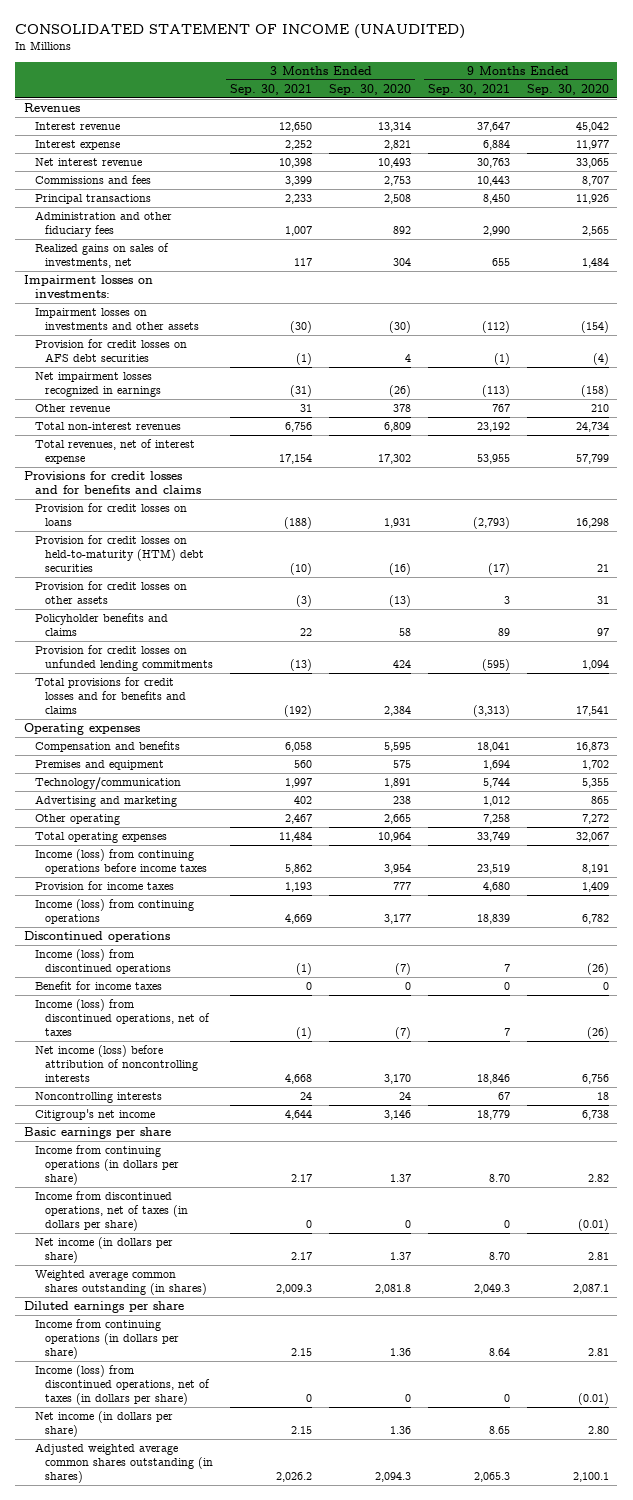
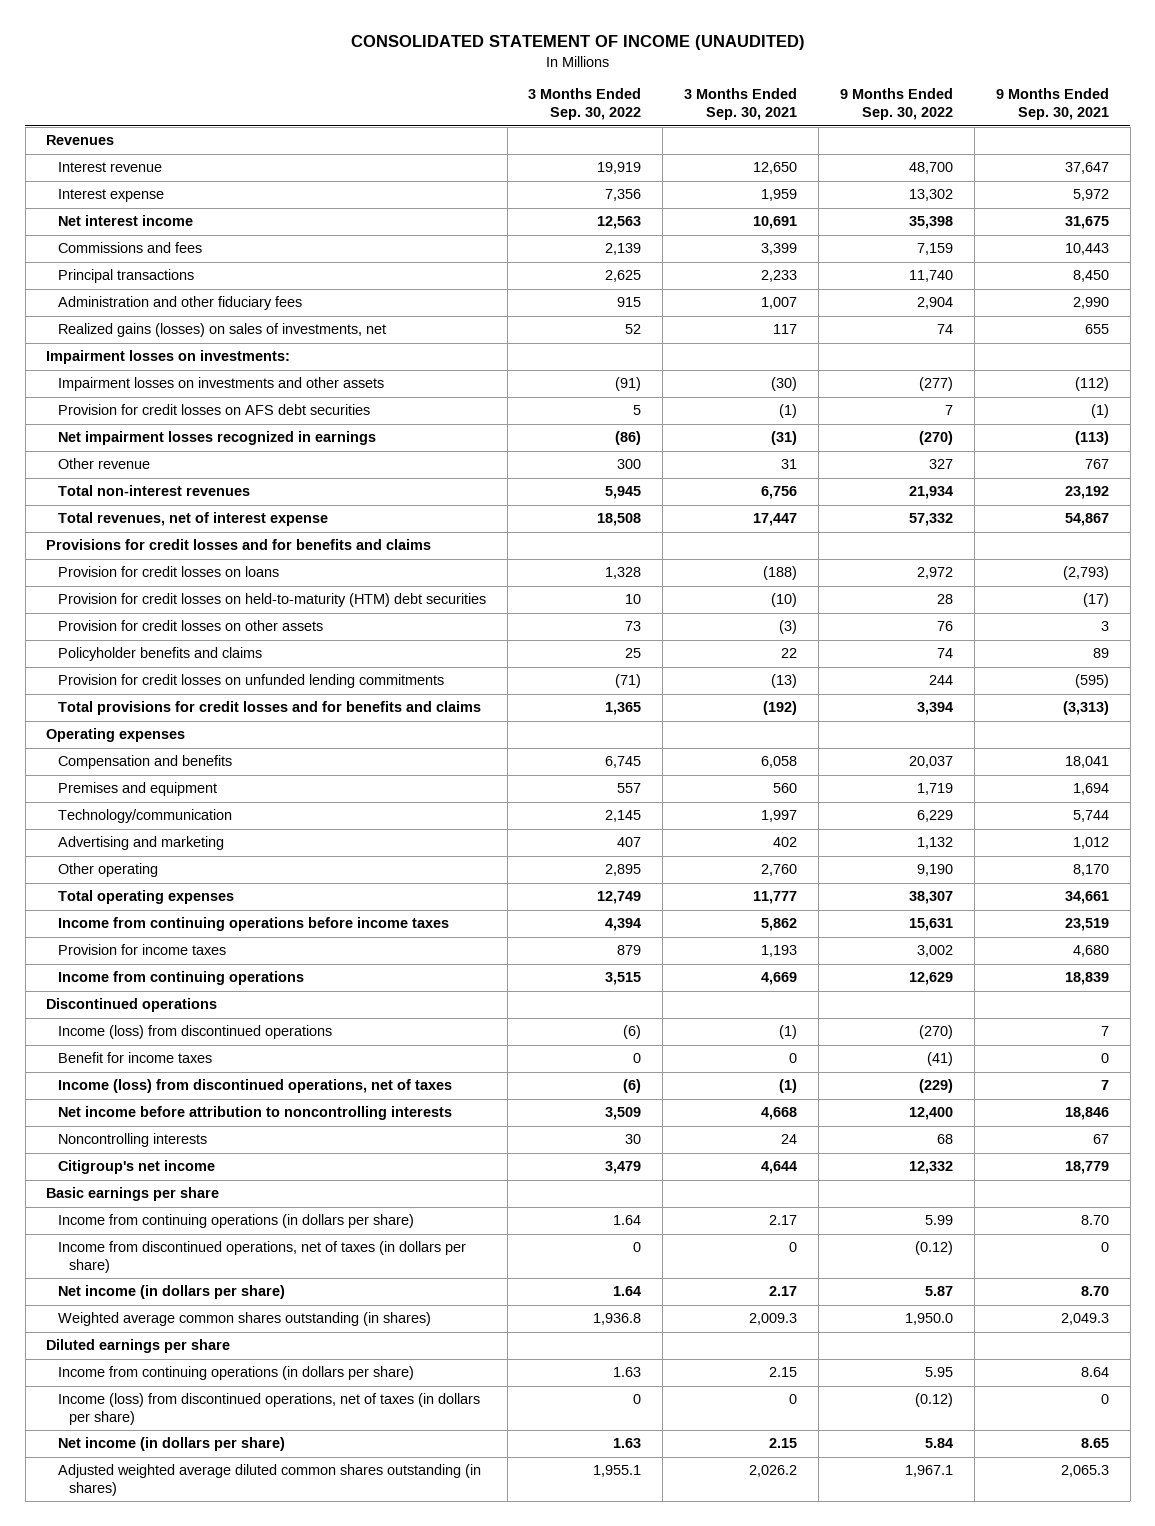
- | 3 Months Ended Sep. 30, 2021 | 3 Months Ended Sep. 30, 2020 | 9 Months Ended Sep. 30, 2021 | 9 Months Ended Sep. 30, 2020
+ | 3 Months Ended Sep. 30, 2022 | 3 Months Ended Sep. 30, 2021 | 9 Months Ended Sep. 30, 2022 | 9 Months Ended Sep. 30, 2021
- Interest expense | 2,252 | 2,821 | 6,884 | 11,977
- Net interest revenue | 10,398 | 10,493 | 30,763 | 33,065
+ Interest expense | 7,356 | 1,959 | 13,302 | 5,972
+ Net interest income | 12,563 | 10,691 | 35,398 | 31,675
- Realized gains on sales of investments, net | 117 | 304 | 655 | 1,484
+ Realized gains (losses) on sales of investments, net | 52 | 117 | 74 | 655
- Total revenues, net of interest expense | 17,154 | 17,302 | 53,955 | 57,799
+ Total revenues, net of interest expense | 18,508 | 17,447 | 57,332 | 54,867
- Other operating | 2,467 | 2,665 | 7,258 | 7,272
- Total operating expenses | 11,484 | 10,964 | 33,749 | 32,067
- Income (loss) from continuing operations before income taxes | 5,862 | 3,954 | 23,519 | 8,191
+ Other operating | 2,895 | 2,760 | 9,190 | 8,170
+ Total operating expenses | 12,749 | 11,777 | 38,307 | 34,661
+ Income from continuing operations before income taxes | 4,394 | 5,862 | 15,631 | 23,519
- Income (loss) from continuing operations | 4,669 | 3,177 | 18,839 | 6,782
+ Income from continuing operations | 3,515 | 4,669 | 12,629 | 18,839
- Net income (loss) before attribution of noncontrolling interests | 4,668 | 3,170 | 18,846 | 6,756
+ Net income before attribution to noncontrolling interests | 3,509 | 4,668 | 12,400 | 18,846
- Adjusted weighted average common shares outstanding (in shares) | 2,026.2 | 2,094.3 | 2,065.3 | 2,100.1
+ Adjusted weighted average diluted common shares outstanding (in shares) | 1,955.1 | 2,026.2 | 1,967.1 | 2,065.3

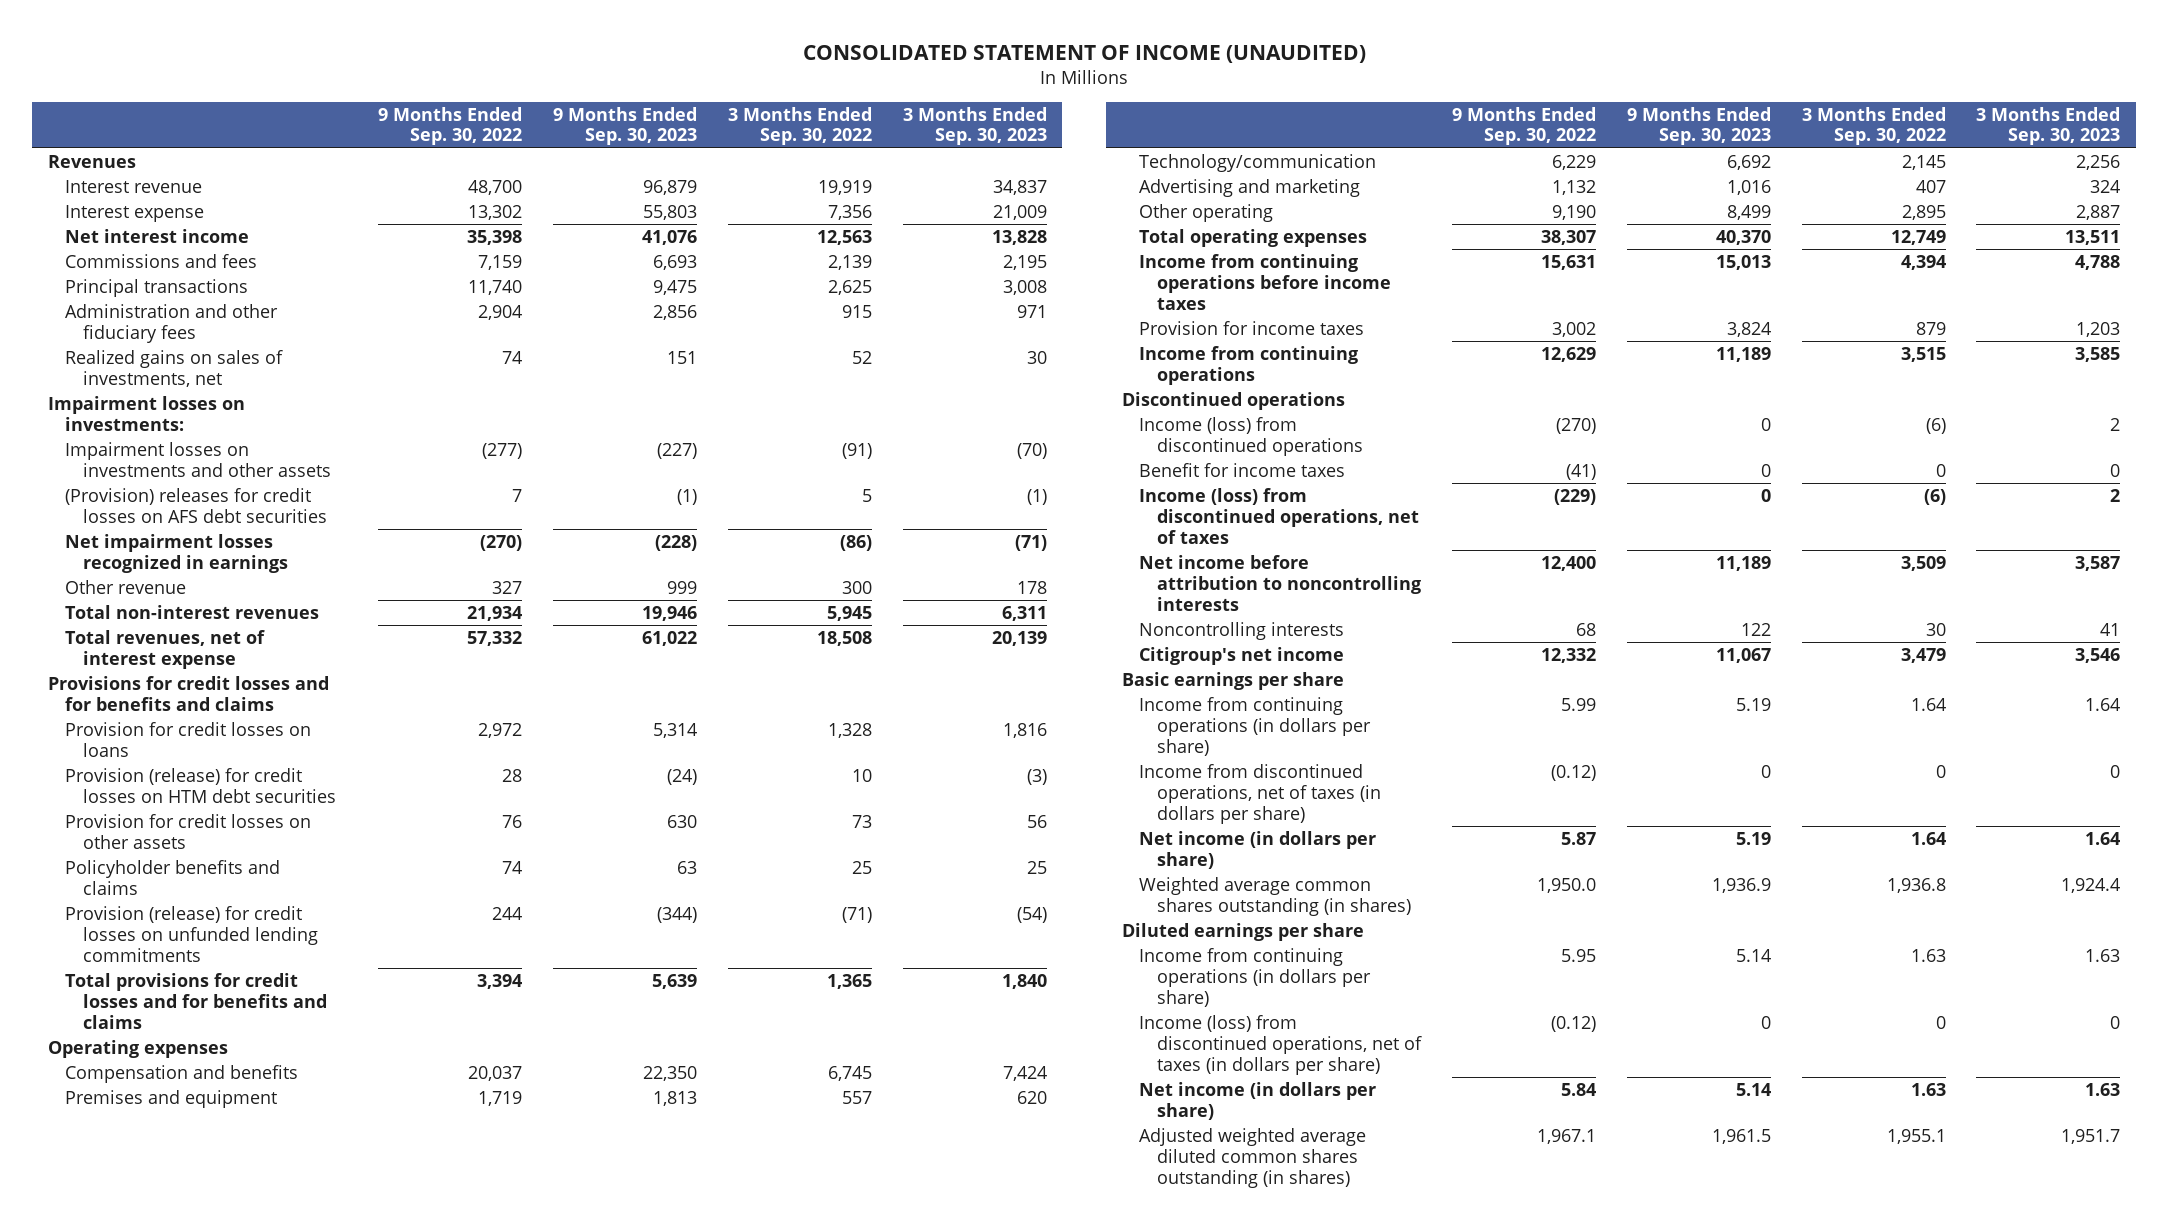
- | 3 Months Ended Sep. 30, 2022 | 3 Months Ended Sep. 30, 2021 | 9 Months Ended Sep. 30, 2022 | 9 Months Ended Sep. 30, 2021
+ | 9 Months Ended Sep. 30, 2022 | 9 Months Ended Sep. 30, 2023 | 3 Months Ended Sep. 30, 2022 | 3 Months Ended Sep. 30, 2023
- Realized gains (losses) on sales of investments, net | 52 | 117 | 74 | 655
+ Realized gains on sales of investments, net | 74 | 151 | 52 | 30
- Provision for credit losses on AFS debt securities | 5 | (1) | 7 | (1)
+ (Provision) releases for credit losses on AFS debt securities | 7 | (1) | 5 | (1)
- Provision for credit losses on held-to-maturity (HTM) debt securities | 10 | (10) | 28 | (17)
+ Provision (release) for credit losses on HTM debt securities | 28 | (24) | 10 | (3)
- Provision for credit losses on unfunded lending commitments | (71) | (13) | 244 | (595)
+ Provision (release) for credit losses on unfunded lending commitments | 244 | (344) | (71) | (54)

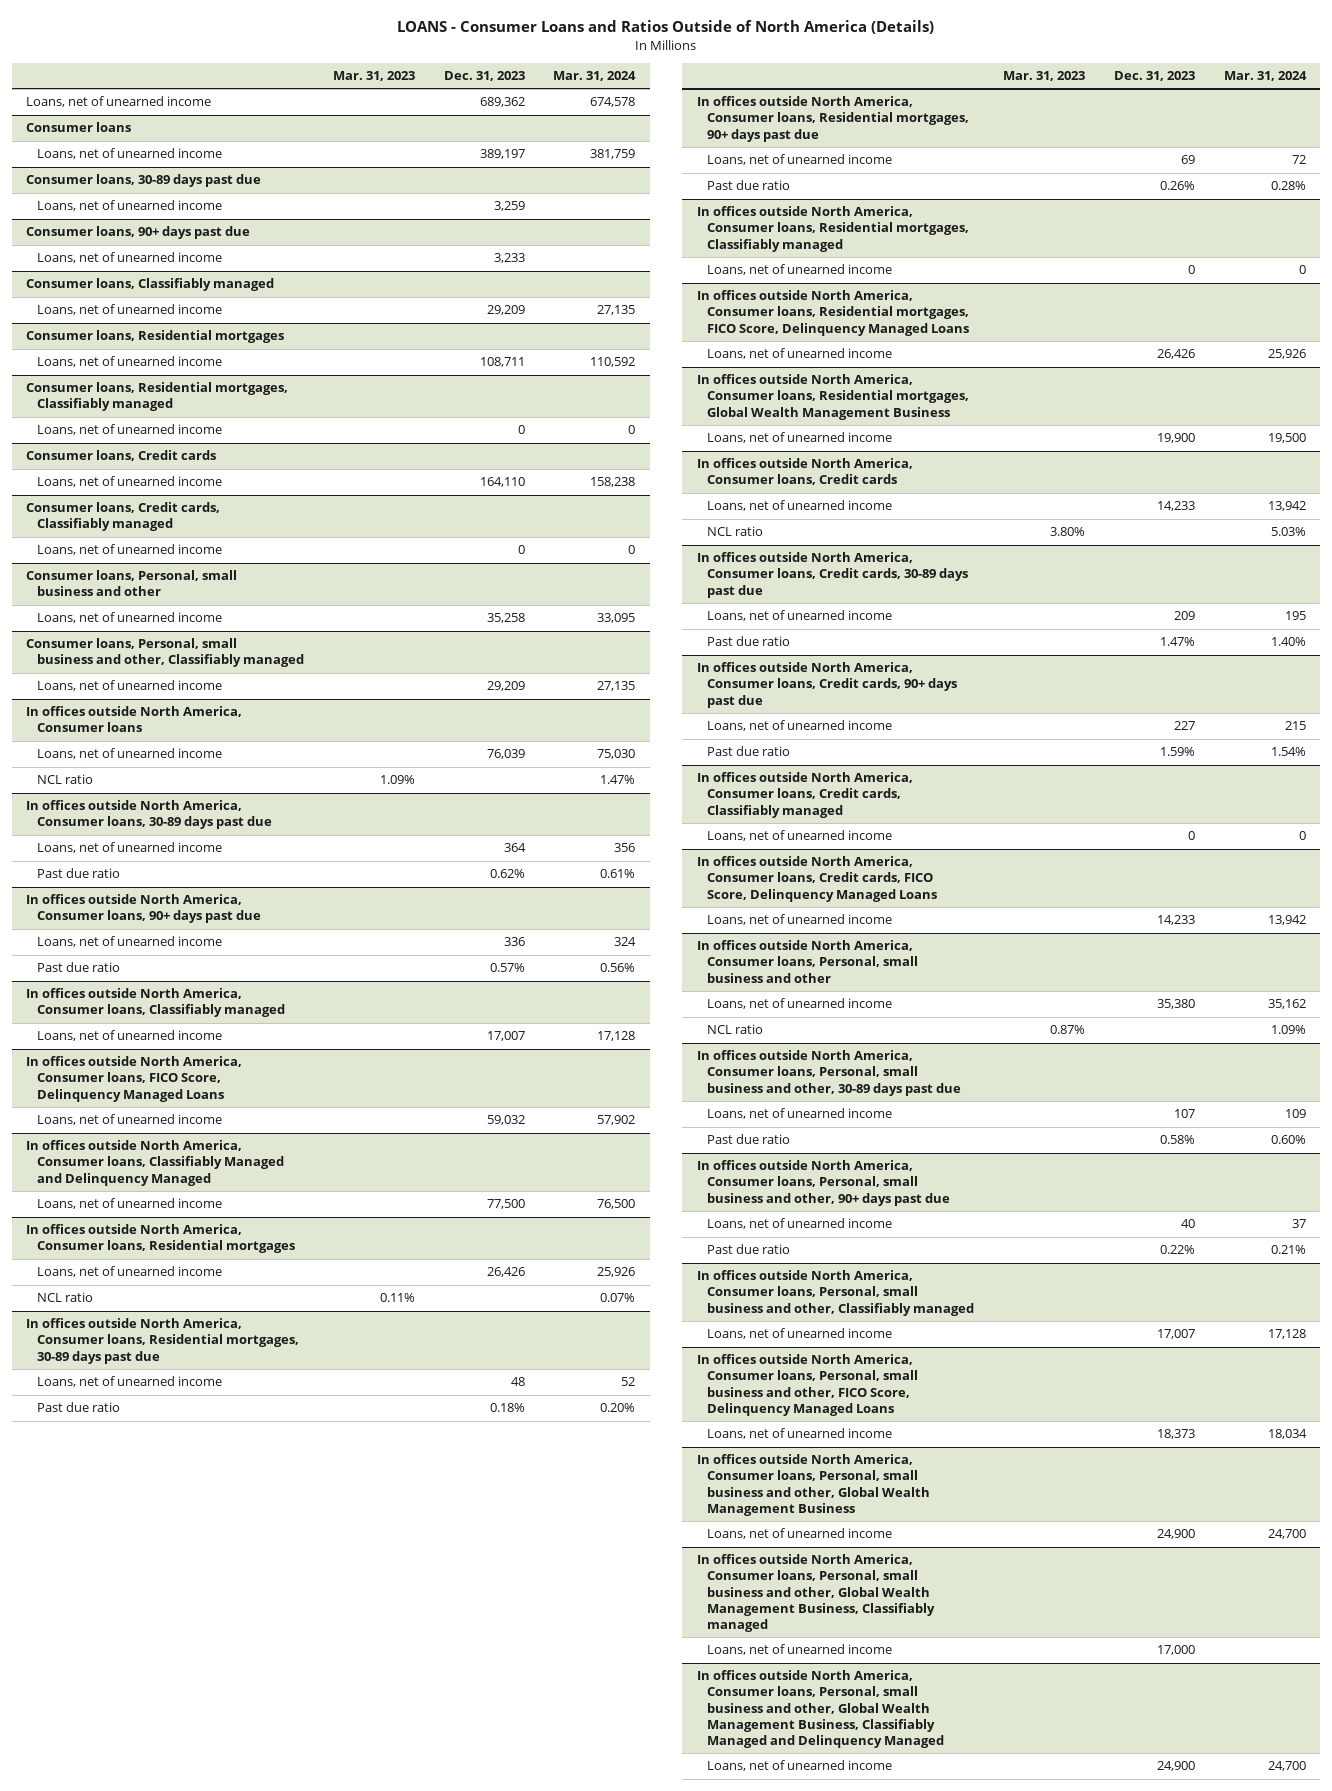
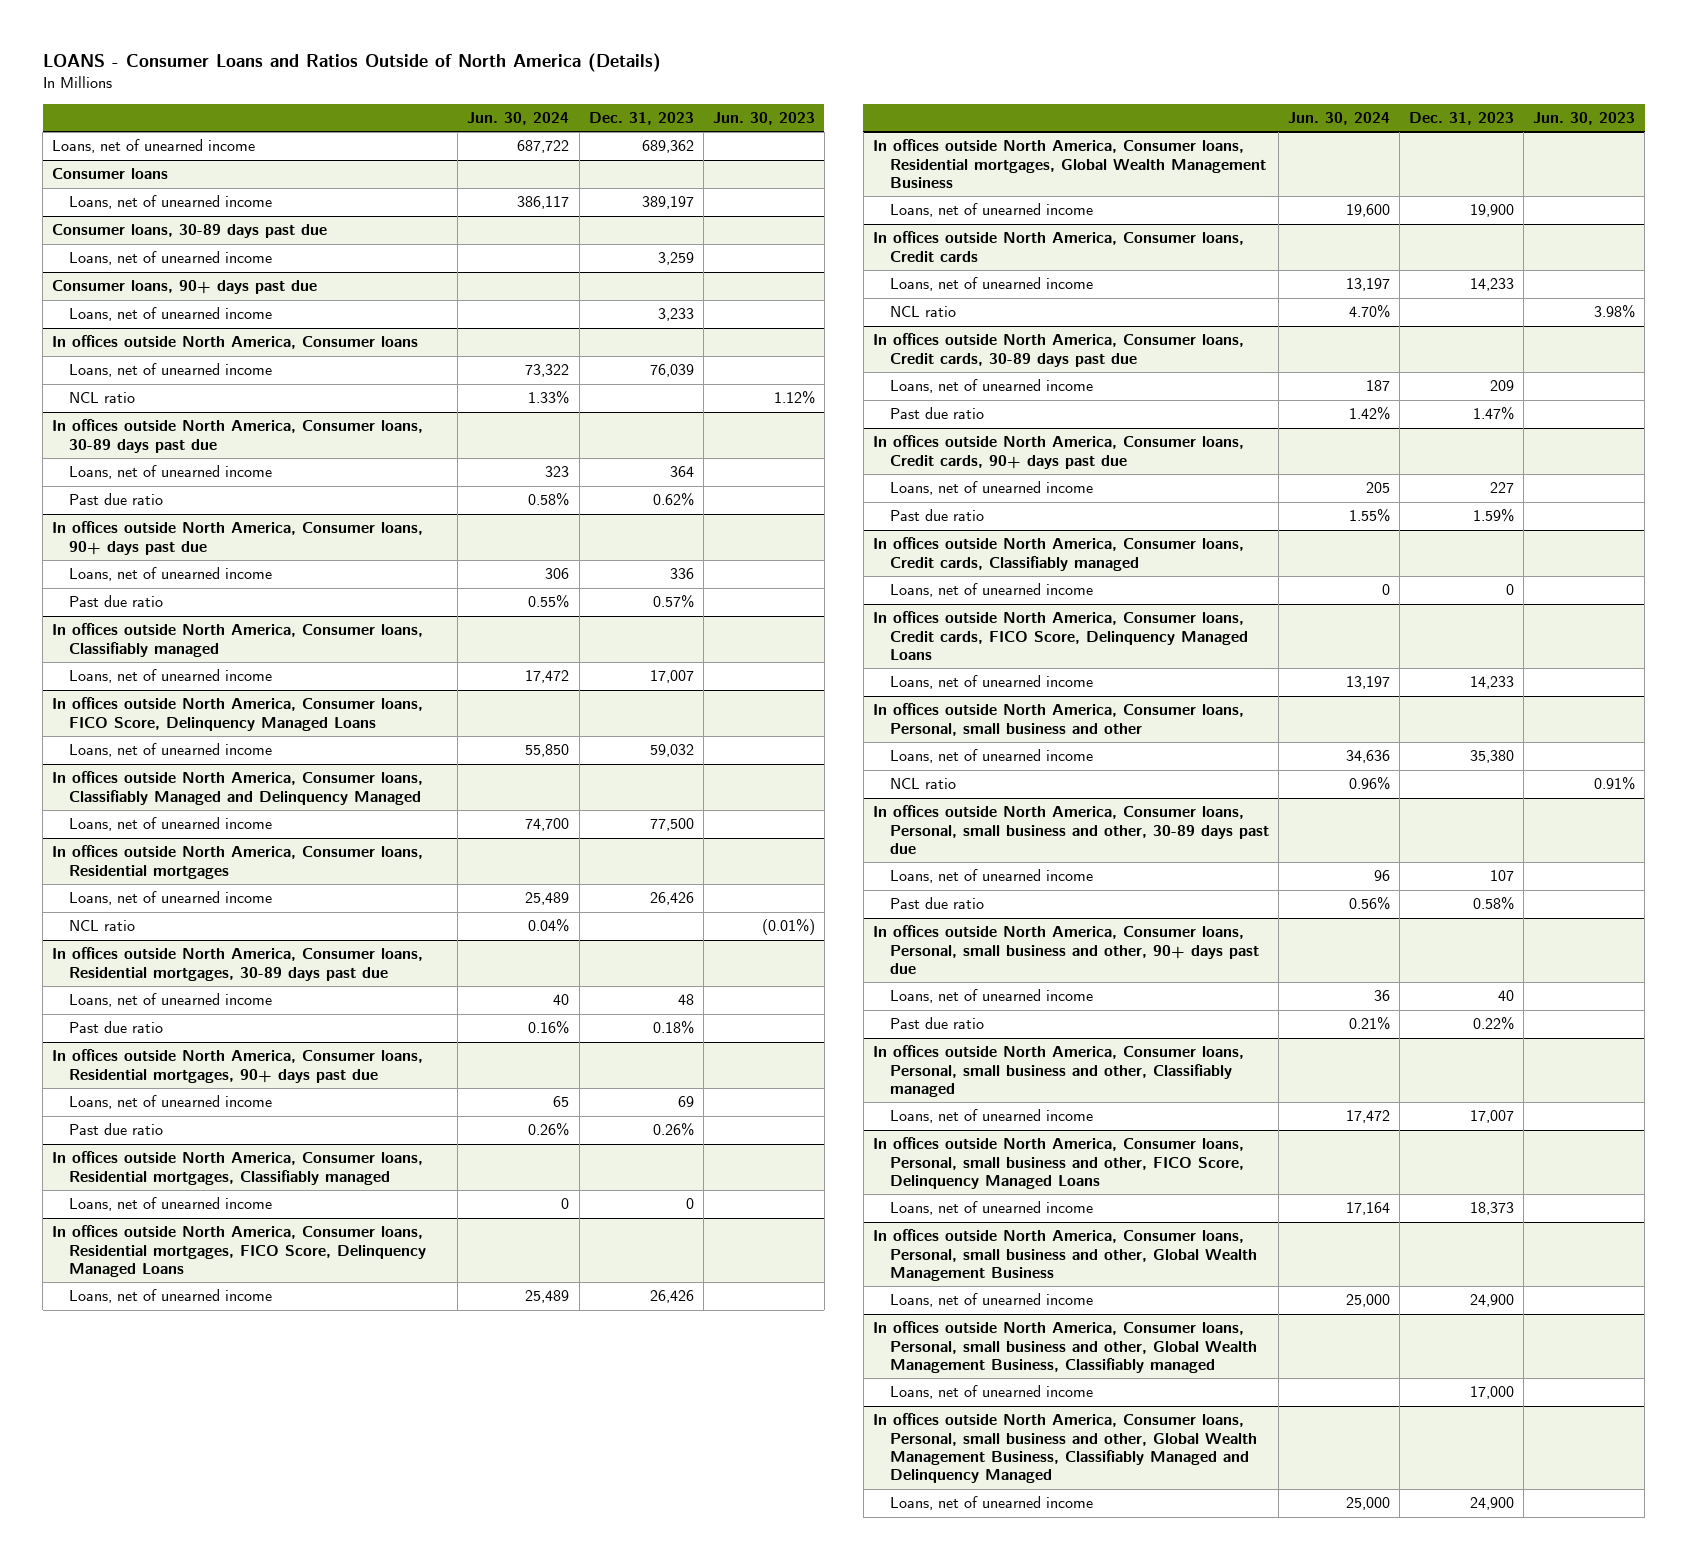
- | Mar. 31, 2023 | Dec. 31, 2023 | Mar. 31, 2024
+ | Jun. 30, 2024 | Dec. 31, 2023 | Jun. 30, 2023
- Consumer loans, Classifiably managed
- Loans, net of unearned income | | 29,209 | 27,135
- Consumer loans, Residential mortgages
- Loans, net of unearned income | | 108,711 | 110,592
- Consumer loans, Residential mortgages, Classifiably managed
- Loans, net of unearned income | | 0 | 0
- Consumer loans, Credit cards
- Loans, net of unearned income | | 164,110 | 158,238
- Consumer loans, Credit cards, Classifiably managed
- Loans, net of unearned income | | 0 | 0
- Consumer loans, Personal, small business and other
- Loans, net of unearned income | | 35,258 | 33,095
- Consumer loans, Personal, small business and other, Classifiably managed
- Loans, net of unearned income | | 29,209 | 27,135

